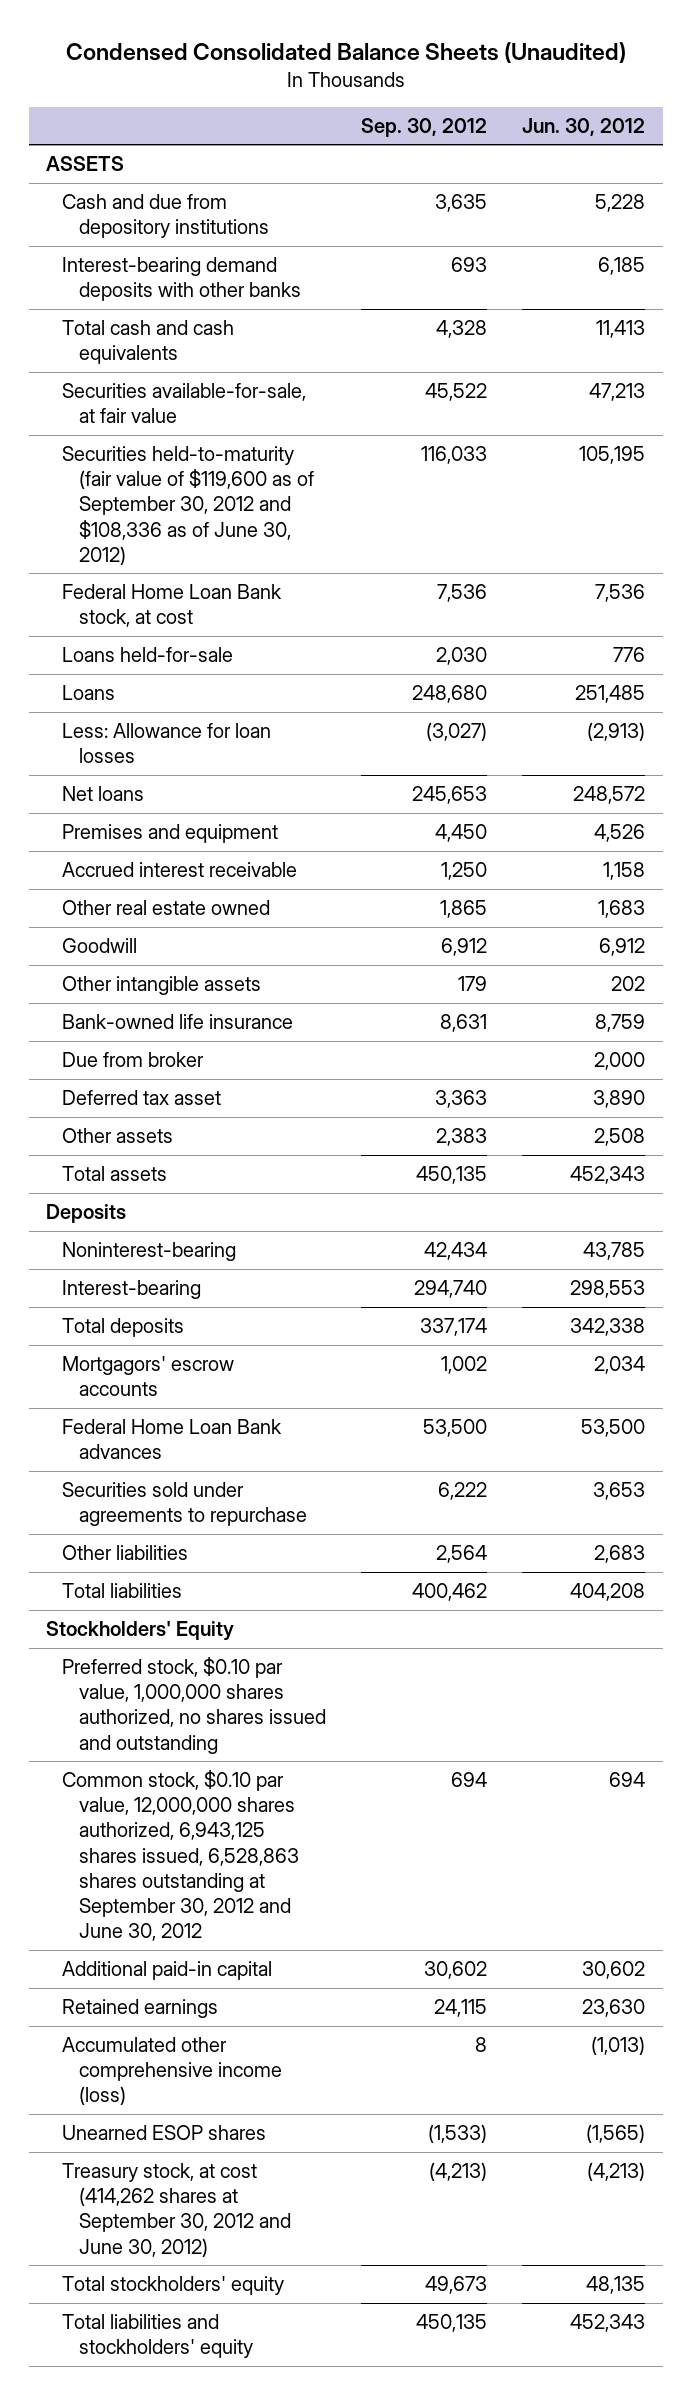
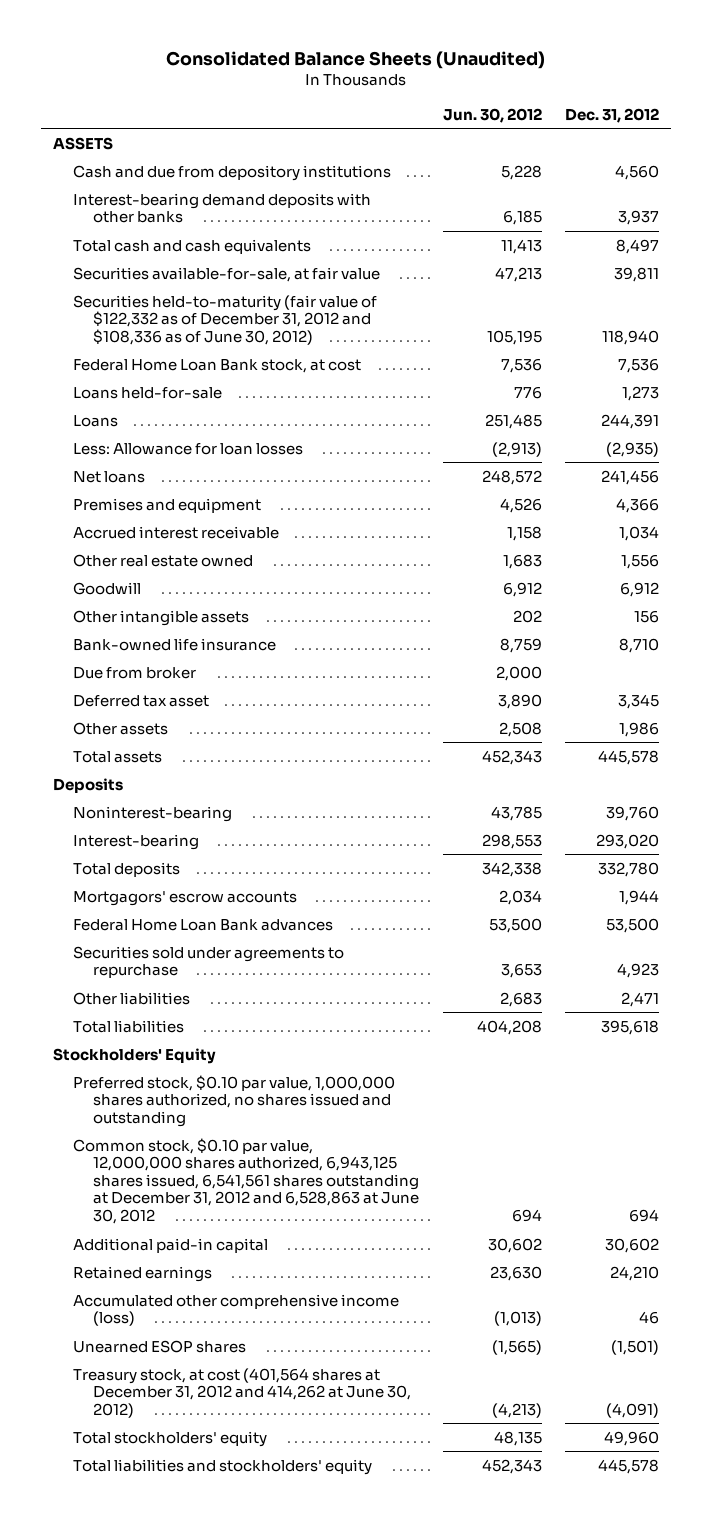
- Condensed Consolidated Balance Sheets (Unaudited)
+ Consolidated Balance Sheets (Unaudited)
- | Sep. 30, 2012 | Jun. 30, 2012
+ | Jun. 30, 2012 | Dec. 31, 2012
- Securities held-to-maturity (fair value of $119,600 as of September 30, 2012 and $108,336 as of June 30, 2012) | 116,033 | 105,195
+ Securities held-to-maturity (fair value of $122,332 as of December 31, 2012 and $108,336 as of June 30, 2012) | 105,195 | 118,940
- Common stock, $0.10 par value, 12,000,000 shares authorized, 6,943,125 shares issued, 6,528,863 shares outstanding at September 30, 2012 and June 30, 2012 | 694 | 694
+ Common stock, $0.10 par value, 12,000,000 shares authorized, 6,943,125 shares issued, 6,541,561 shares outstanding at December 31, 2012 and 6,528,863 at June 30, 2012 | 694 | 694
- Treasury stock, at cost (414,262 shares at September 30, 2012 and June 30, 2012) | (4,213) | (4,213)
+ Treasury stock, at cost (401,564 shares at December 31, 2012 and 414,262 at June 30, 2012) | (4,213) | (4,091)

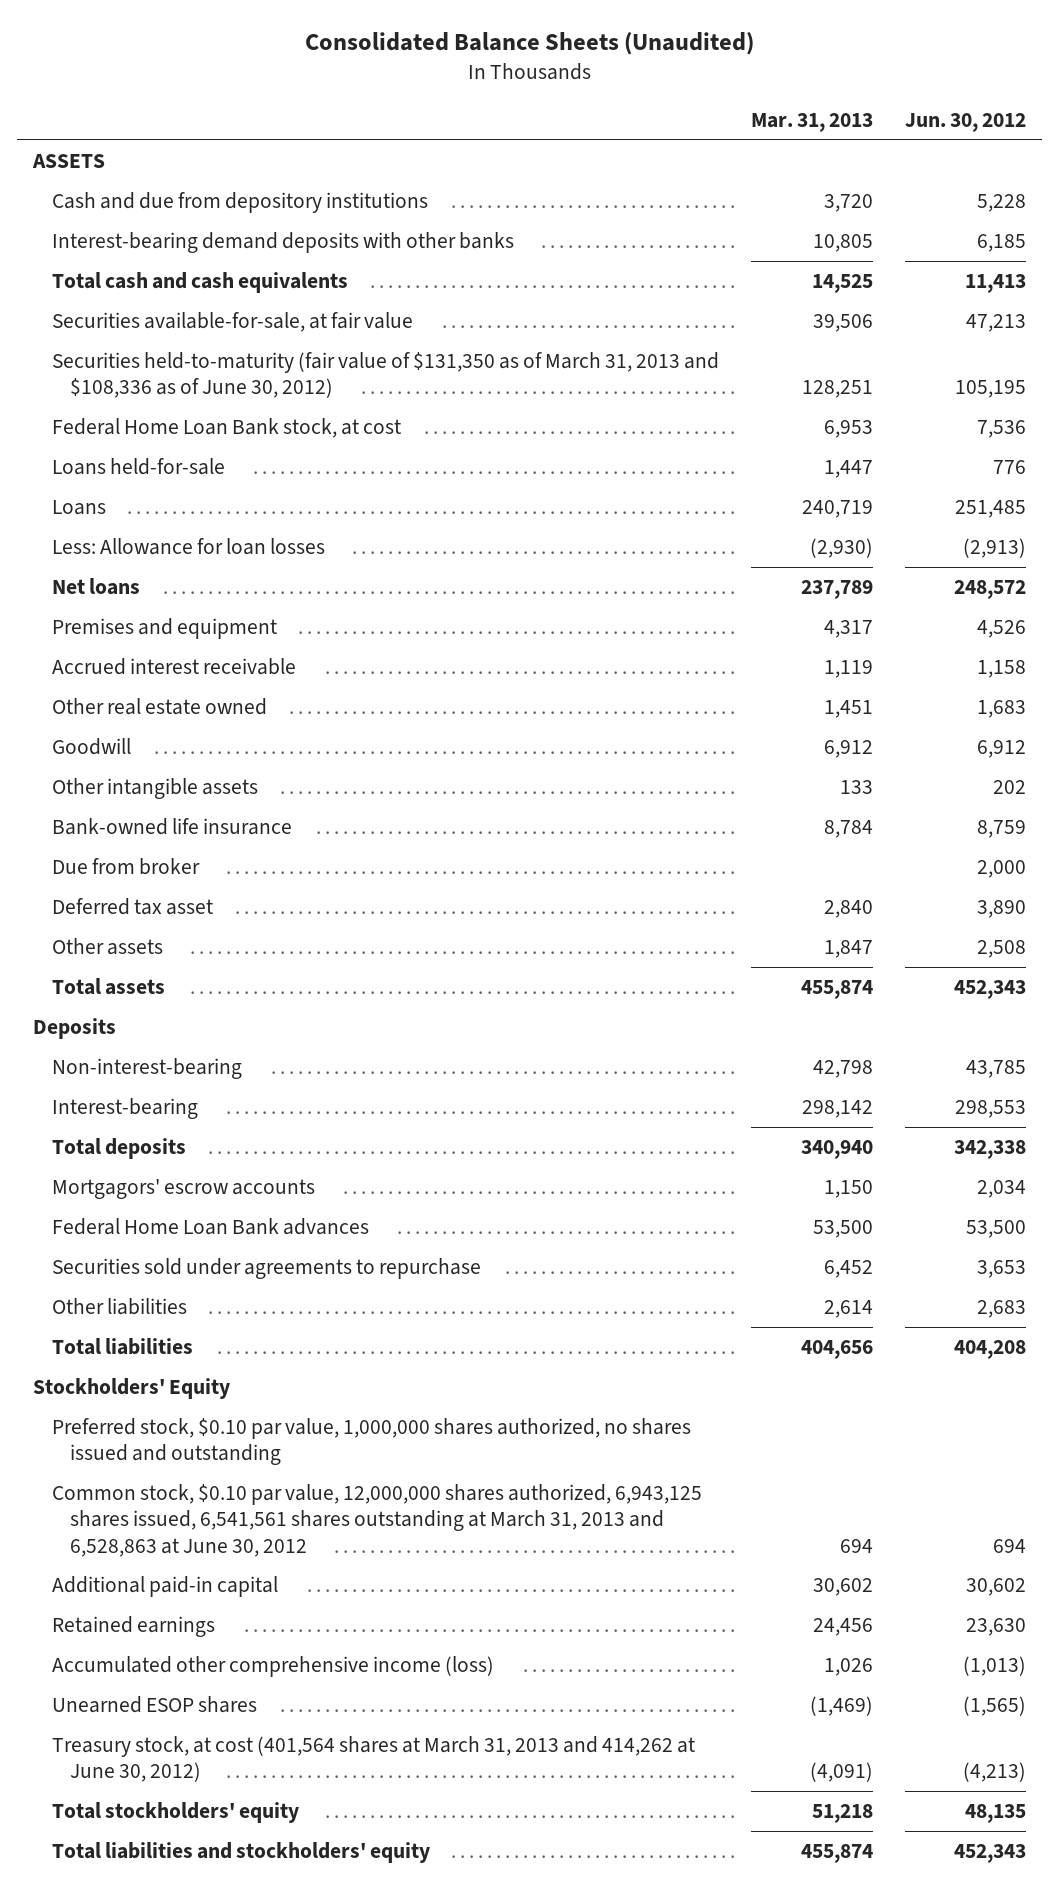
- | Jun. 30, 2012 | Dec. 31, 2012
+ | Mar. 31, 2013 | Jun. 30, 2012
- Securities held-to-maturity (fair value of $122,332 as of December 31, 2012 and $108,336 as of June 30, 2012) | 105,195 | 118,940
+ Securities held-to-maturity (fair value of $131,350 as of March 31, 2013 and $108,336 as of June 30, 2012) | 128,251 | 105,195
- Noninterest-bearing | 43,785 | 39,760
+ Non-interest-bearing | 42,798 | 43,785
- Common stock, $0.10 par value, 12,000,000 shares authorized, 6,943,125 shares issued, 6,541,561 shares outstanding at December 31, 2012 and 6,528,863 at June 30, 2012 | 694 | 694
+ Common stock, $0.10 par value, 12,000,000 shares authorized, 6,943,125 shares issued, 6,541,561 shares outstanding at March 31, 2013 and 6,528,863 at June 30, 2012 | 694 | 694
- Treasury stock, at cost (401,564 shares at December 31, 2012 and 414,262 at June 30, 2012) | (4,213) | (4,091)
+ Treasury stock, at cost (401,564 shares at March 31, 2013 and 414,262 at June 30, 2012) | (4,091) | (4,213)

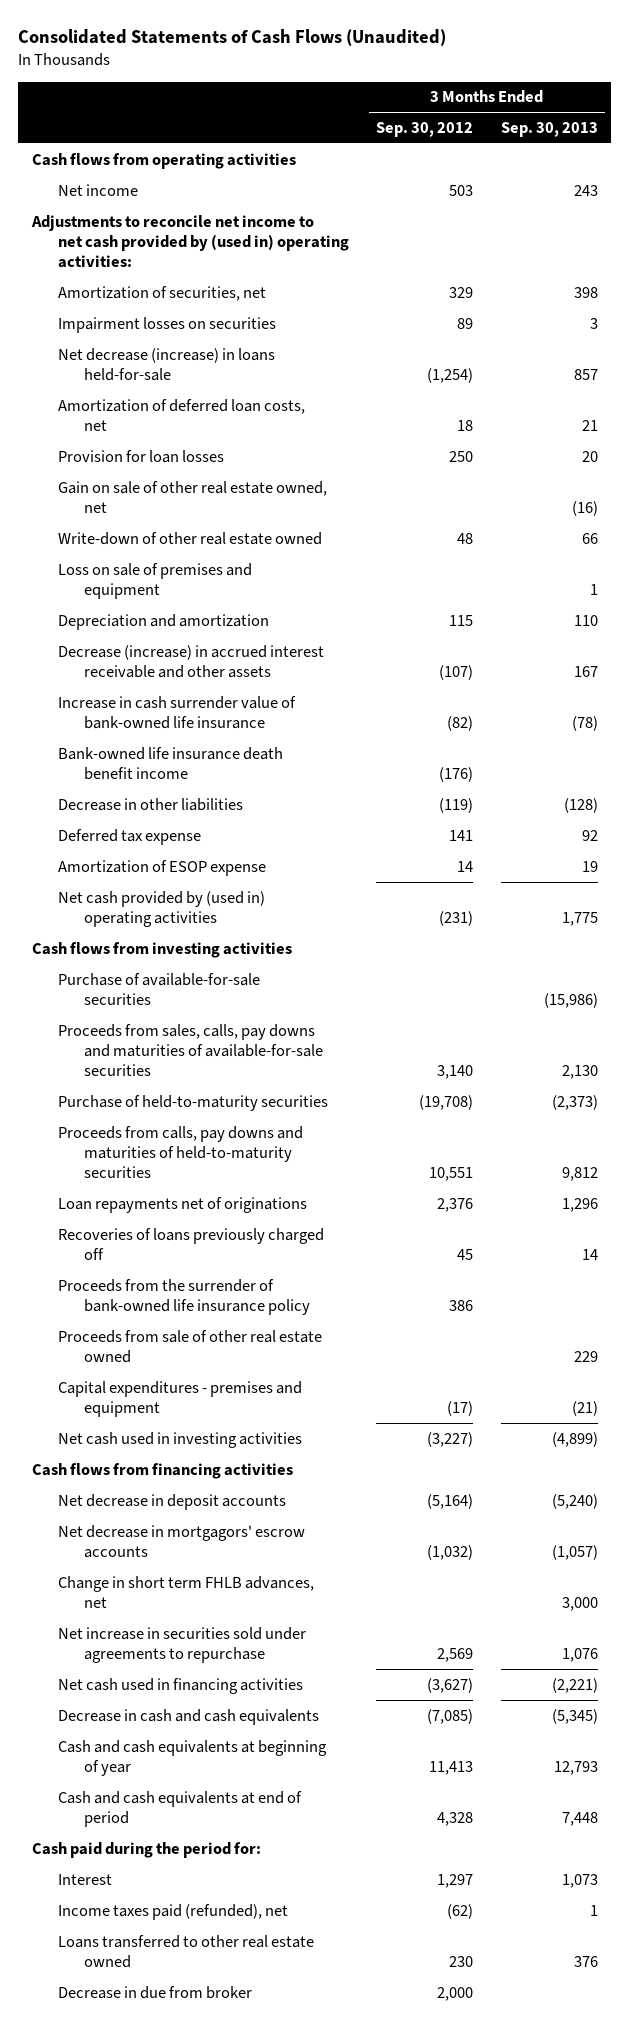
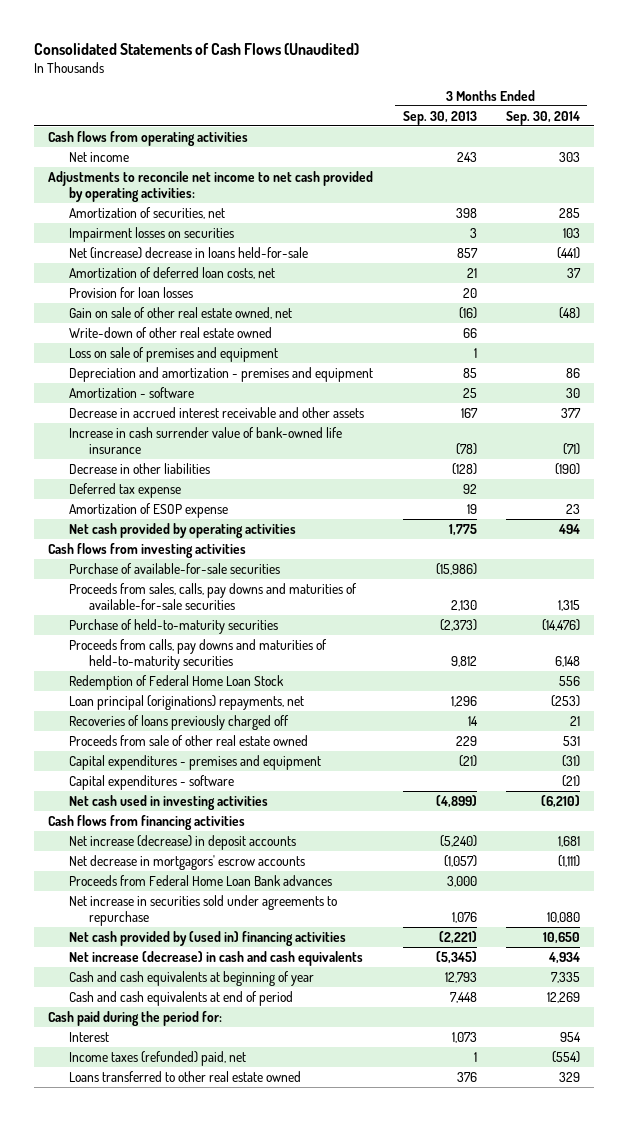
- | 3 Months Ended Sep. 30, 2012 | 3 Months Ended Sep. 30, 2013
+ | 3 Months Ended Sep. 30, 2013 | 3 Months Ended Sep. 30, 2014
- Adjustments to reconcile net income to net cash provided by (used in) operating activities:
+ Adjustments to reconcile net income to net cash provided by operating activities:
- Net decrease (increase) in loans held-for-sale | (1,254) | 857
+ Net (increase) decrease in loans held-for-sale | 857 | (441)
- Depreciation and amortization | 115 | 110
- Decrease (increase) in accrued interest receivable and other assets | (107) | 167
+ Depreciation and amortization - premises and equipment | 85 | 86
+ Amortization - software | 25 | 30
+ Decrease in accrued interest receivable and other assets | 167 | 377
- Bank-owned life insurance death benefit income | (176) |
- Net cash provided by (used in) operating activities | (231) | 1,775
+ Net cash provided by operating activities | 1,775 | 494
- Loan repayments net of originations | 2,376 | 1,296
+ Redemption of Federal Home Loan Stock | | 556
+ Loan principal (originations) repayments, net | 1,296 | (253)
- Proceeds from the surrender of bank-owned life insurance policy | 386 |
+ Capital expenditures - software | | (21)
- Net decrease in deposit accounts | (5,164) | (5,240)
+ Net increase (decrease) in deposit accounts | (5,240) | 1,681
- Change in short term FHLB advances, net | | 3,000
+ Proceeds from Federal Home Loan Bank advances | 3,000 |
- Net cash used in financing activities | (3,627) | (2,221)
- Decrease in cash and cash equivalents | (7,085) | (5,345)
+ Net cash provided by (used in) financing activities | (2,221) | 10,650
+ Net increase (decrease) in cash and cash equivalents | (5,345) | 4,934
- Income taxes paid (refunded), net | (62) | 1
+ Income taxes (refunded) paid, net | 1 | (554)
- Decrease in due from broker | 2,000 |

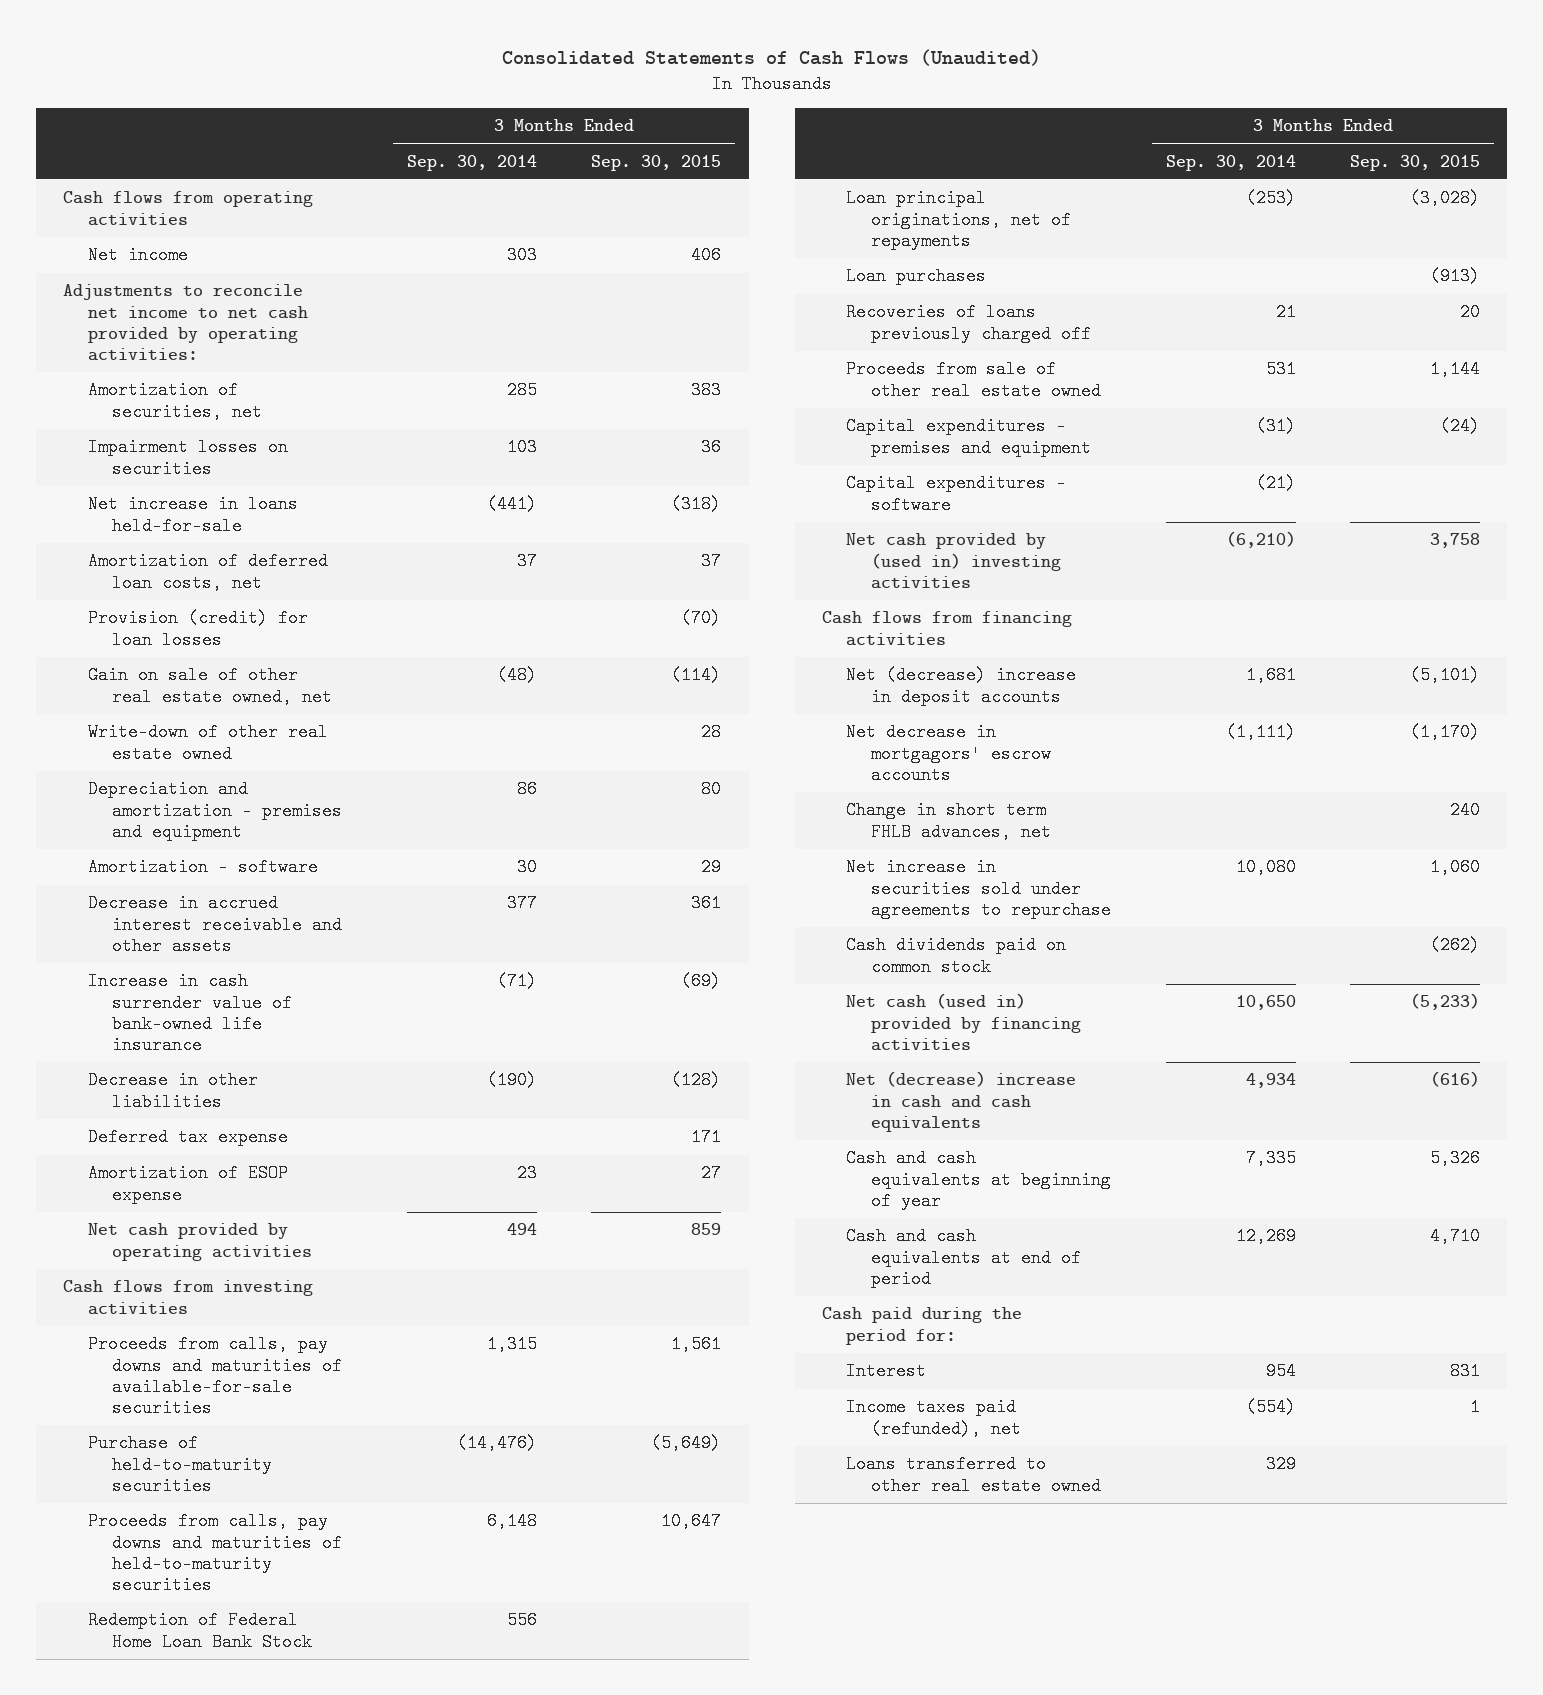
- | 3 Months Ended Sep. 30, 2013 | 3 Months Ended Sep. 30, 2014
+ | 3 Months Ended Sep. 30, 2014 | 3 Months Ended Sep. 30, 2015
- Net (increase) decrease in loans held-for-sale | 857 | (441)
+ Net increase in loans held-for-sale | (441) | (318)
- Provision for loan losses | 20 |
+ Provision (credit) for loan losses | | (70)
- Loss on sale of premises and equipment | 1 |
- Purchase of available-for-sale securities | (15,986) |
- Proceeds from sales, calls, pay downs and maturities of available-for-sale securities | 2,130 | 1,315
+ Proceeds from calls, pay downs and maturities of available-for-sale securities | 1,315 | 1,561
- Redemption of Federal Home Loan Stock | | 556
- Loan principal (originations) repayments, net | 1,296 | (253)
+ Redemption of Federal Home Loan Bank Stock | 556 |
+ Loan principal originations, net of repayments | (253) | (3,028)
+ Loan purchases | | (913)
- Net cash used in investing activities | (4,899) | (6,210)
+ Net cash provided by (used in) investing activities | (6,210) | 3,758
- Net increase (decrease) in deposit accounts | (5,240) | 1,681
+ Net (decrease) increase in deposit accounts | 1,681 | (5,101)
- Proceeds from Federal Home Loan Bank advances | 3,000 |
+ Change in short term FHLB advances, net | | 240
- Net cash provided by (used in) financing activities | (2,221) | 10,650
- Net increase (decrease) in cash and cash equivalents | (5,345) | 4,934
+ Cash dividends paid on common stock | | (262)
+ Net cash (used in) provided by financing activities | 10,650 | (5,233)
+ Net (decrease) increase in cash and cash equivalents | 4,934 | (616)
- Income taxes (refunded) paid, net | 1 | (554)
+ Income taxes paid (refunded), net | (554) | 1

